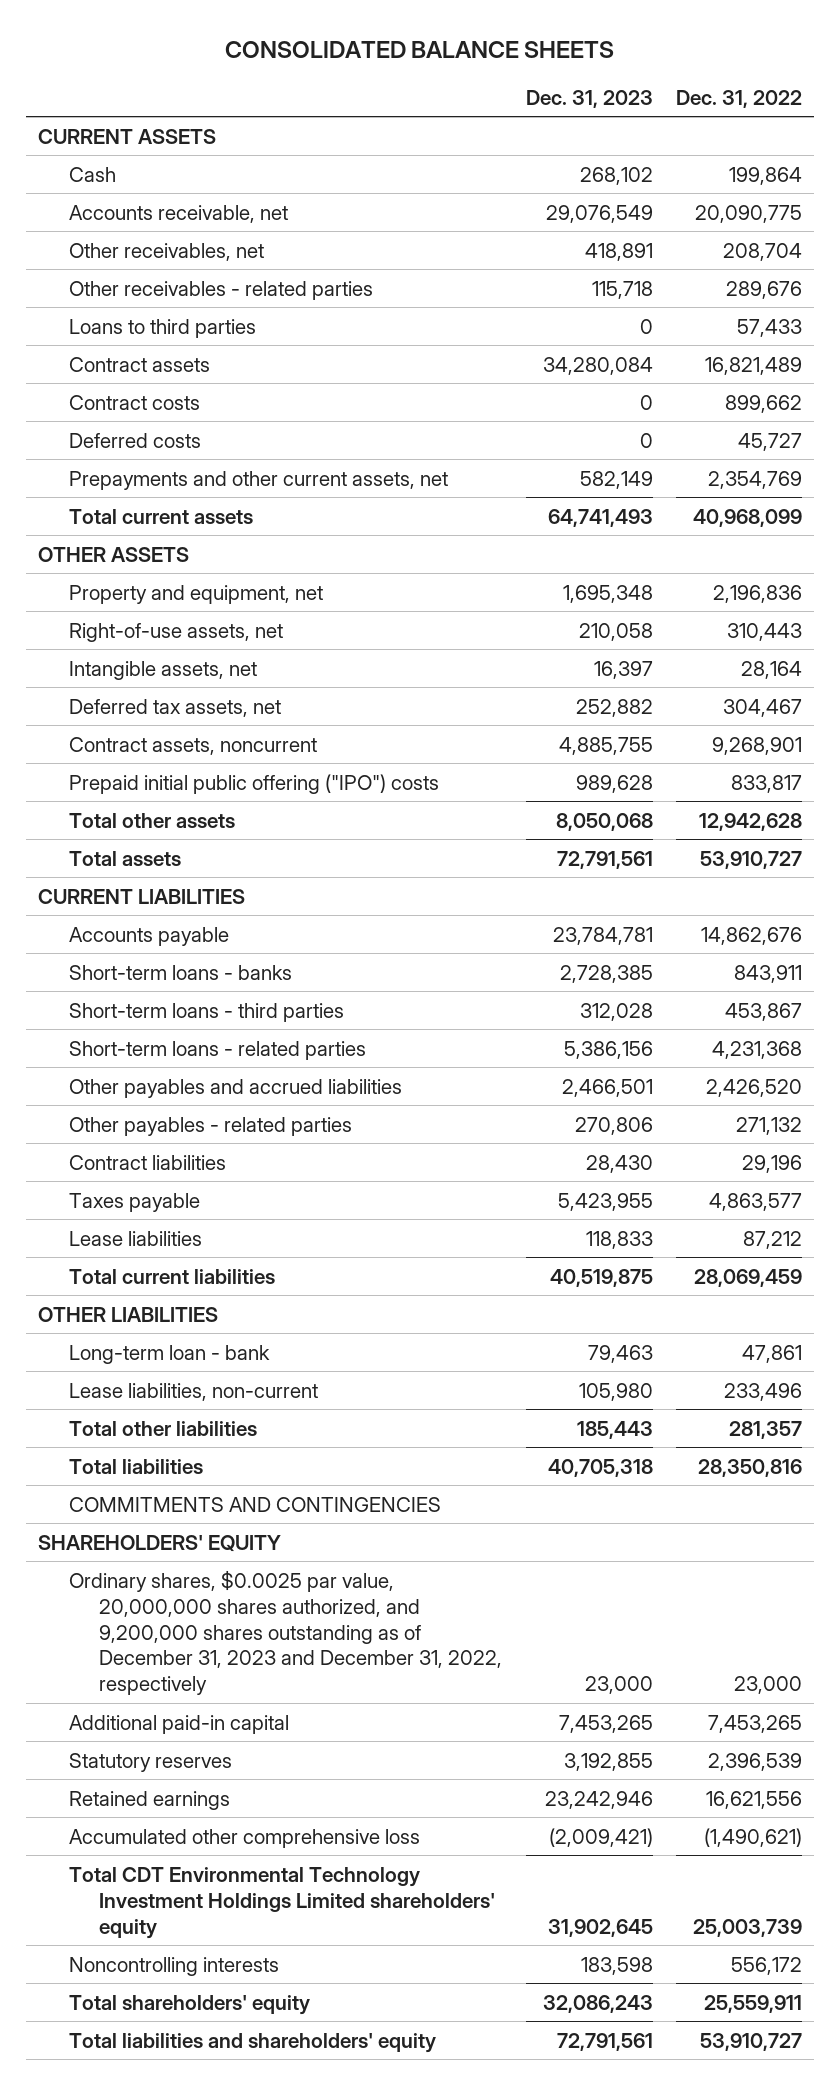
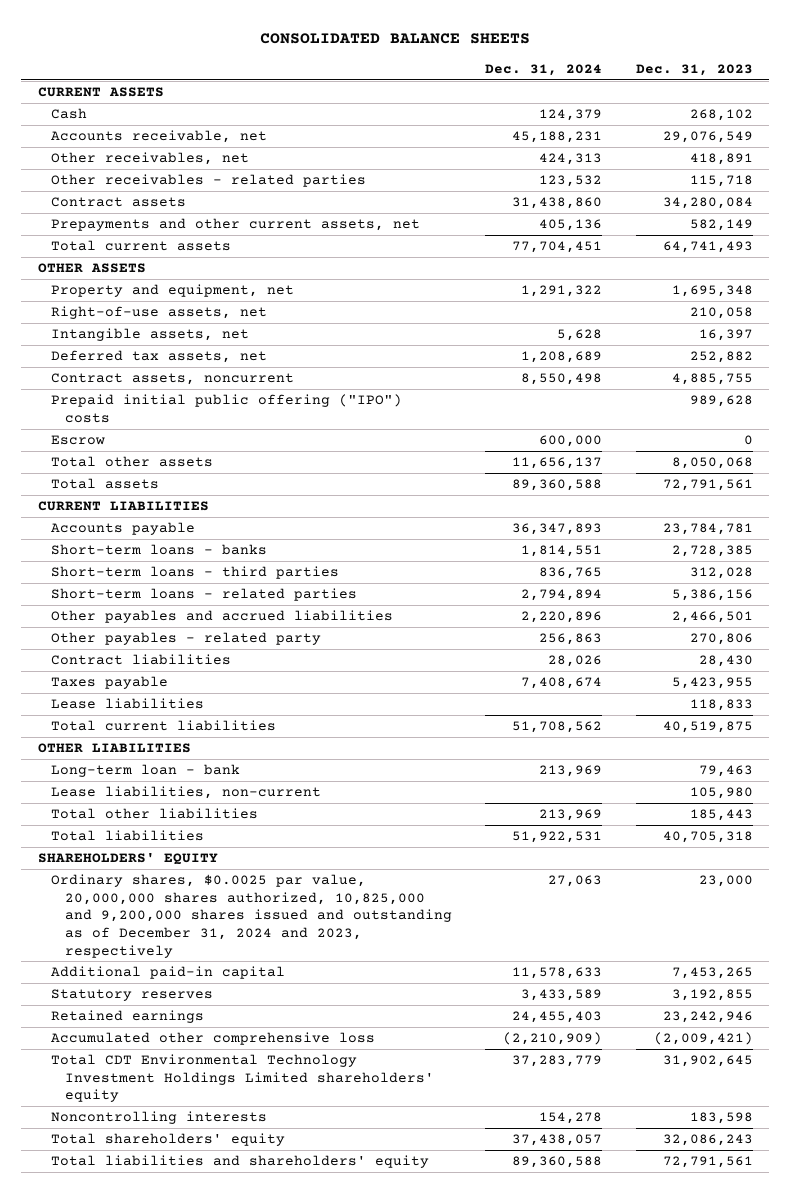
- | Dec. 31, 2023 | Dec. 31, 2022
+ | Dec. 31, 2024 | Dec. 31, 2023
- Loans to third parties | 0 | 57,433
- Contract costs | 0 | 899,662
- Deferred costs | 0 | 45,727
+ Escrow | 600,000 | 0
- Other payables - related parties | 270,806 | 271,132
+ Other payables - related party | 256,863 | 270,806
- COMMITMENTS AND CONTINGENCIES
- Ordinary shares, $0.0025 par value, 20,000,000 shares authorized, and 9,200,000 shares outstanding as of December 31, 2023 and December 31, 2022, respectively | 23,000 | 23,000
+ Ordinary shares, $0.0025 par value, 20,000,000 shares authorized, 10,825,000 and 9,200,000 shares issued and outstanding as of December 31, 2024 and 2023, respectively | 27,063 | 23,000

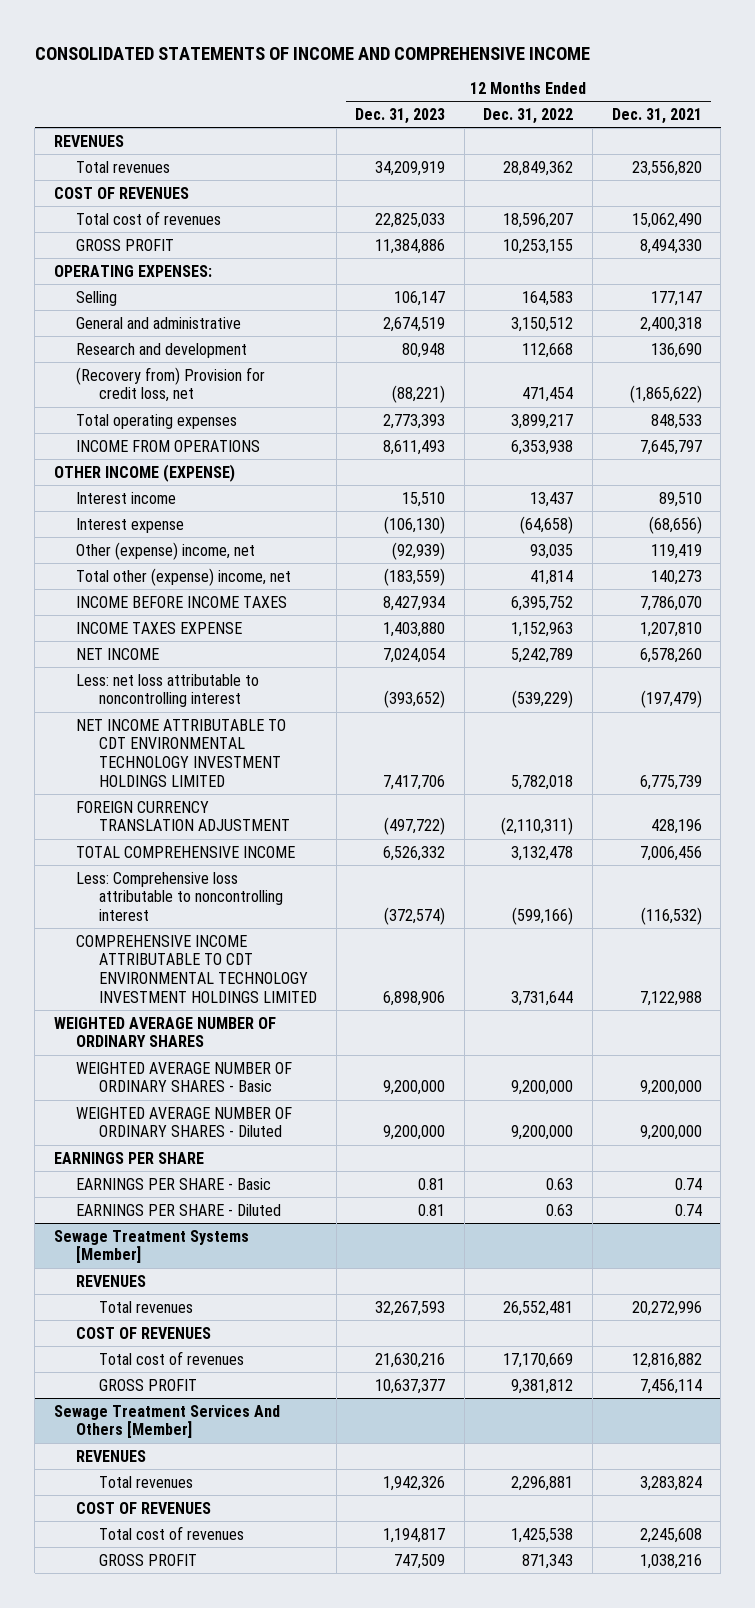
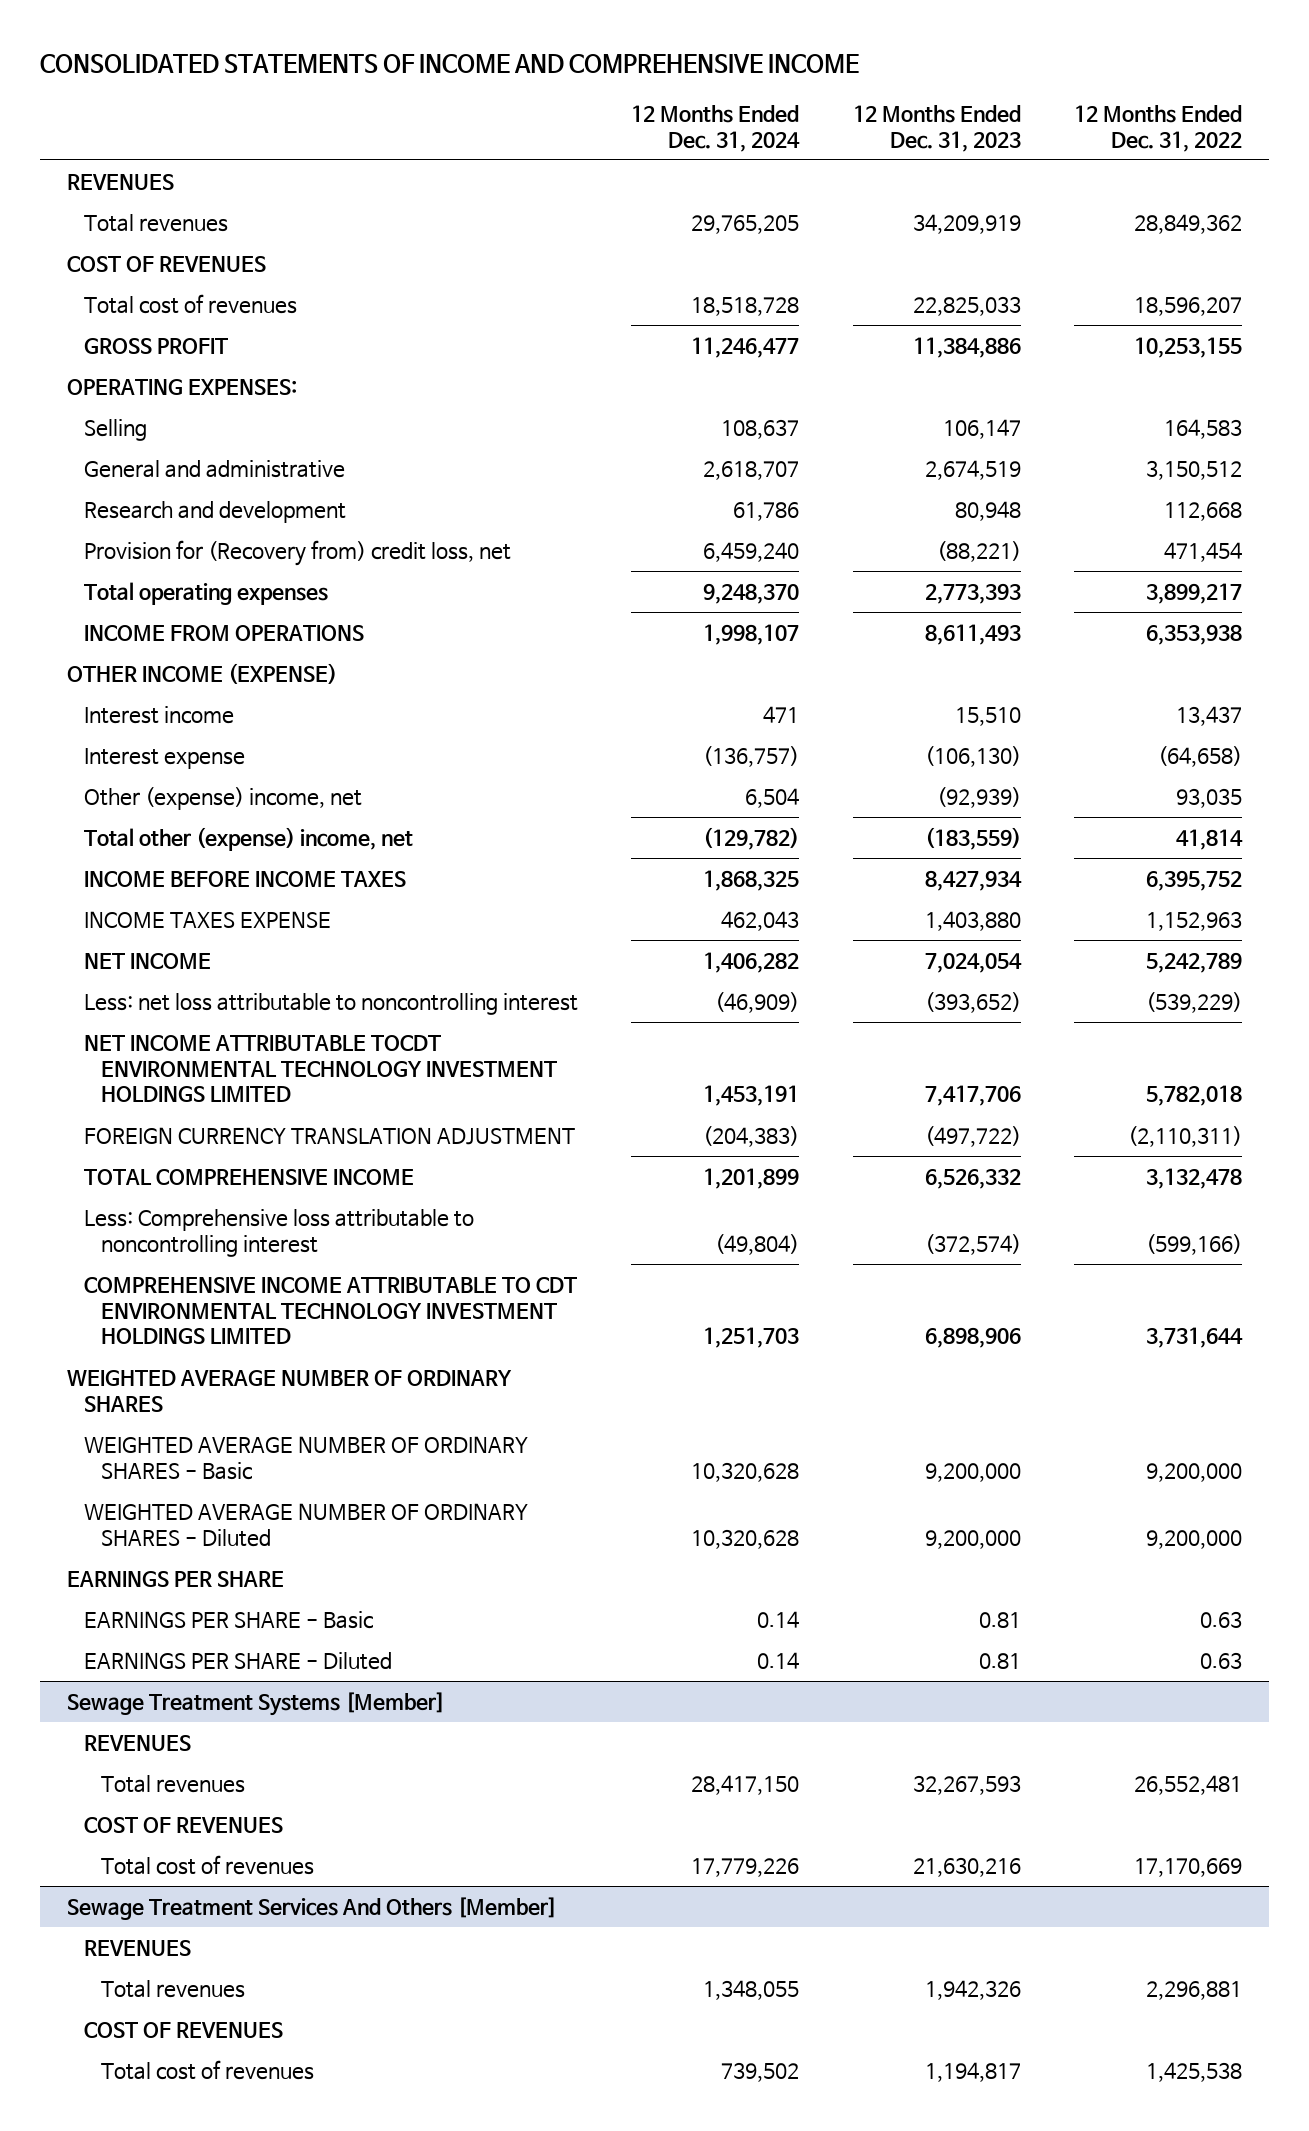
- | 12 Months Ended Dec. 31, 2023 | 12 Months Ended Dec. 31, 2022 | 12 Months Ended Dec. 31, 2021
+ | 12 Months Ended Dec. 31, 2024 | 12 Months Ended Dec. 31, 2023 | 12 Months Ended Dec. 31, 2022
- (Recovery from) Provision for credit loss, net | (88,221) | 471,454 | (1,865,622)
+ Provision for (Recovery from) credit loss, net | 6,459,240 | (88,221) | 471,454
- NET INCOME ATTRIBUTABLE TO CDT ENVIRONMENTAL TECHNOLOGY INVESTMENT HOLDINGS LIMITED | 7,417,706 | 5,782,018 | 6,775,739
+ NET INCOME ATTRIBUTABLE TOCDT ENVIRONMENTAL TECHNOLOGY INVESTMENT HOLDINGS LIMITED | 1,453,191 | 7,417,706 | 5,782,018
@ Sewage Treatment Systems [Member]
- GROSS PROFIT | 10,637,377 | 9,381,812 | 7,456,114
@ Sewage Treatment Services And Others [Member]
- GROSS PROFIT | 747,509 | 871,343 | 1,038,216

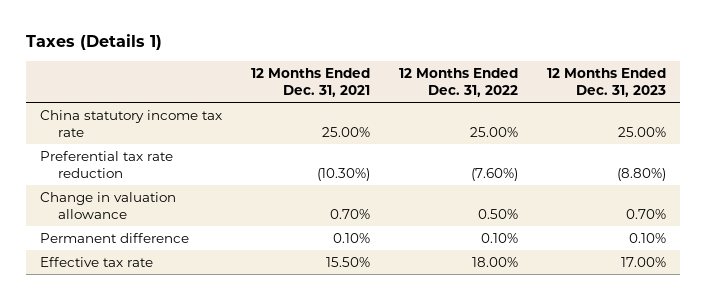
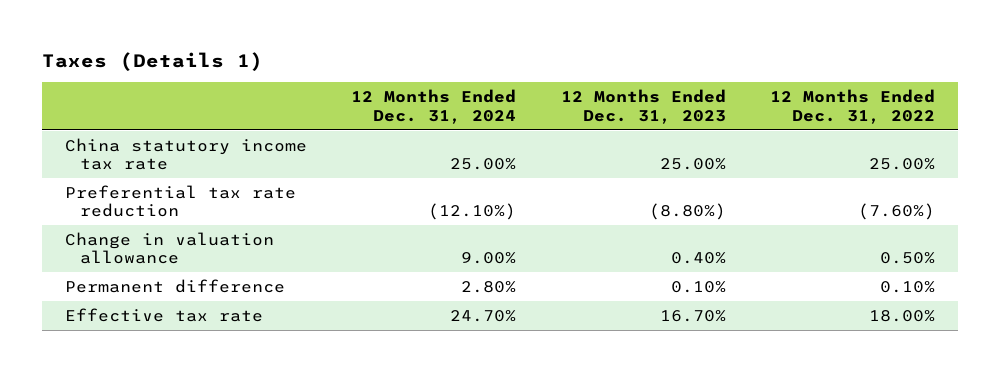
- | 12 Months Ended Dec. 31, 2021 | 12 Months Ended Dec. 31, 2022 | 12 Months Ended Dec. 31, 2023
+ | 12 Months Ended Dec. 31, 2024 | 12 Months Ended Dec. 31, 2023 | 12 Months Ended Dec. 31, 2022
- Change in valuation allowance | 0.70% | 0.50% | 0.70%
+ Change in valuation allowance | 9.00% | 0.40% | 0.50%
- Effective tax rate | 15.50% | 18.00% | 17.00%
+ Effective tax rate | 24.70% | 16.70% | 18.00%

